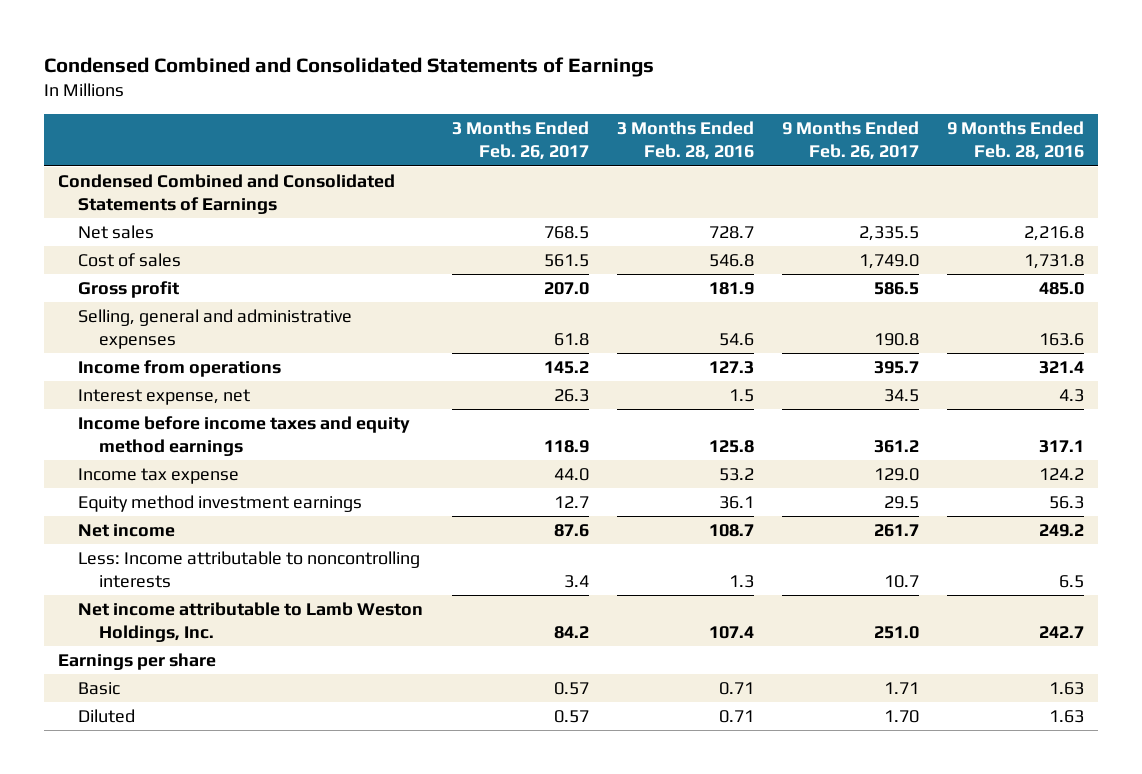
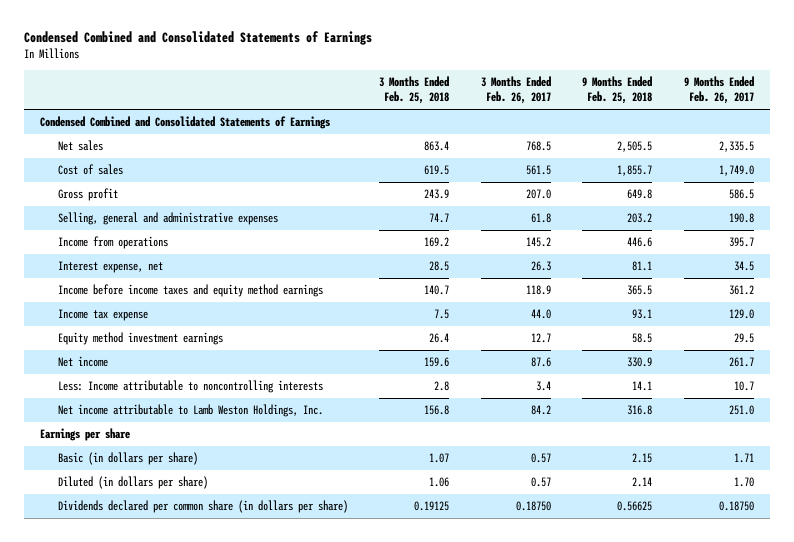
- | 3 Months Ended Feb. 26, 2017 | 3 Months Ended Feb. 28, 2016 | 9 Months Ended Feb. 26, 2017 | 9 Months Ended Feb. 28, 2016
+ | 3 Months Ended Feb. 25, 2018 | 3 Months Ended Feb. 26, 2017 | 9 Months Ended Feb. 25, 2018 | 9 Months Ended Feb. 26, 2017
- Basic | 0.57 | 0.71 | 1.71 | 1.63
- Diluted | 0.57 | 0.71 | 1.70 | 1.63
+ Basic (in dollars per share) | 1.07 | 0.57 | 2.15 | 1.71
+ Diluted (in dollars per share) | 1.06 | 0.57 | 2.14 | 1.70
+ Dividends declared per common share (in dollars per share) | 0.19125 | 0.18750 | 0.56625 | 0.18750

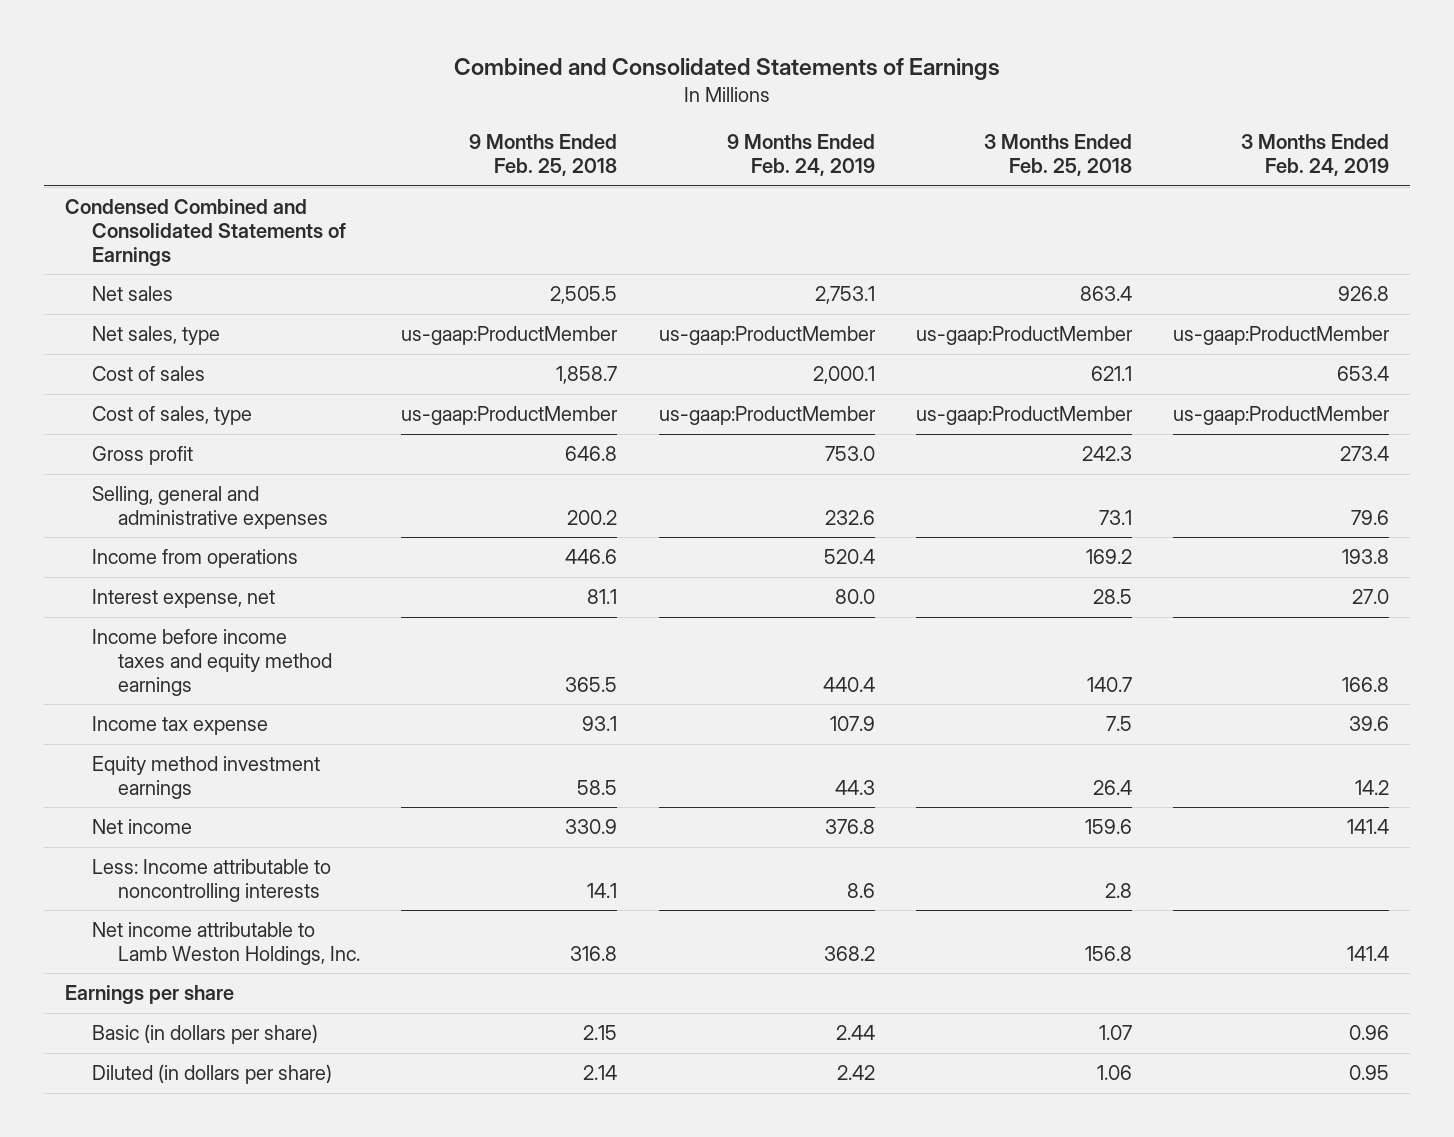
- Condensed Combined and Consolidated Statements of Earnings
+ Combined and Consolidated Statements of Earnings
- | 3 Months Ended Feb. 25, 2018 | 3 Months Ended Feb. 26, 2017 | 9 Months Ended Feb. 25, 2018 | 9 Months Ended Feb. 26, 2017
+ | 9 Months Ended Feb. 25, 2018 | 9 Months Ended Feb. 24, 2019 | 3 Months Ended Feb. 25, 2018 | 3 Months Ended Feb. 24, 2019
- Cost of sales | 619.5 | 561.5 | 1,855.7 | 1,749.0
- Gross profit | 243.9 | 207.0 | 649.8 | 586.5
- Selling, general and administrative expenses | 74.7 | 61.8 | 203.2 | 190.8
+ Net sales, type | us-gaap:ProductMember | us-gaap:ProductMember | us-gaap:ProductMember | us-gaap:ProductMember
+ Cost of sales | 1,858.7 | 2,000.1 | 621.1 | 653.4
+ Cost of sales, type | us-gaap:ProductMember | us-gaap:ProductMember | us-gaap:ProductMember | us-gaap:ProductMember
+ Gross profit | 646.8 | 753.0 | 242.3 | 273.4
+ Selling, general and administrative expenses | 200.2 | 232.6 | 73.1 | 79.6
- Dividends declared per common share (in dollars per share) | 0.19125 | 0.18750 | 0.56625 | 0.18750

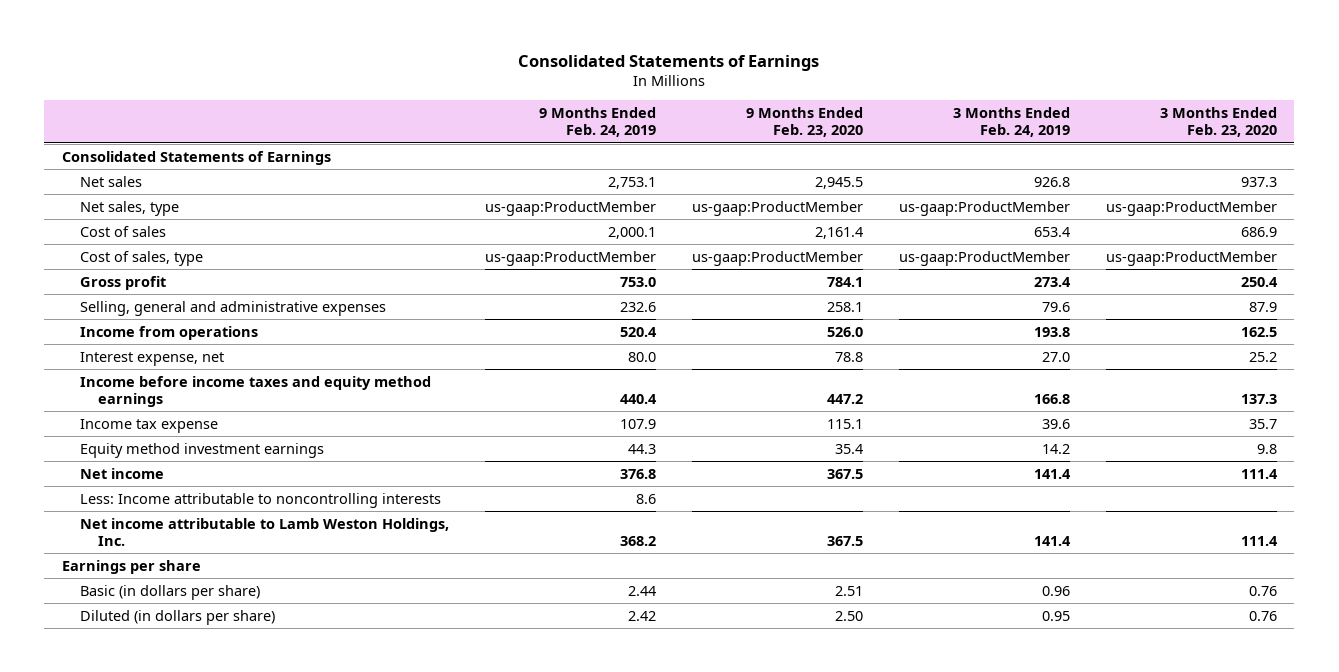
- Combined and Consolidated Statements of Earnings
+ Consolidated Statements of Earnings
- | 9 Months Ended Feb. 25, 2018 | 9 Months Ended Feb. 24, 2019 | 3 Months Ended Feb. 25, 2018 | 3 Months Ended Feb. 24, 2019
+ | 9 Months Ended Feb. 24, 2019 | 9 Months Ended Feb. 23, 2020 | 3 Months Ended Feb. 24, 2019 | 3 Months Ended Feb. 23, 2020
- Condensed Combined and Consolidated Statements of Earnings
+ Consolidated Statements of Earnings

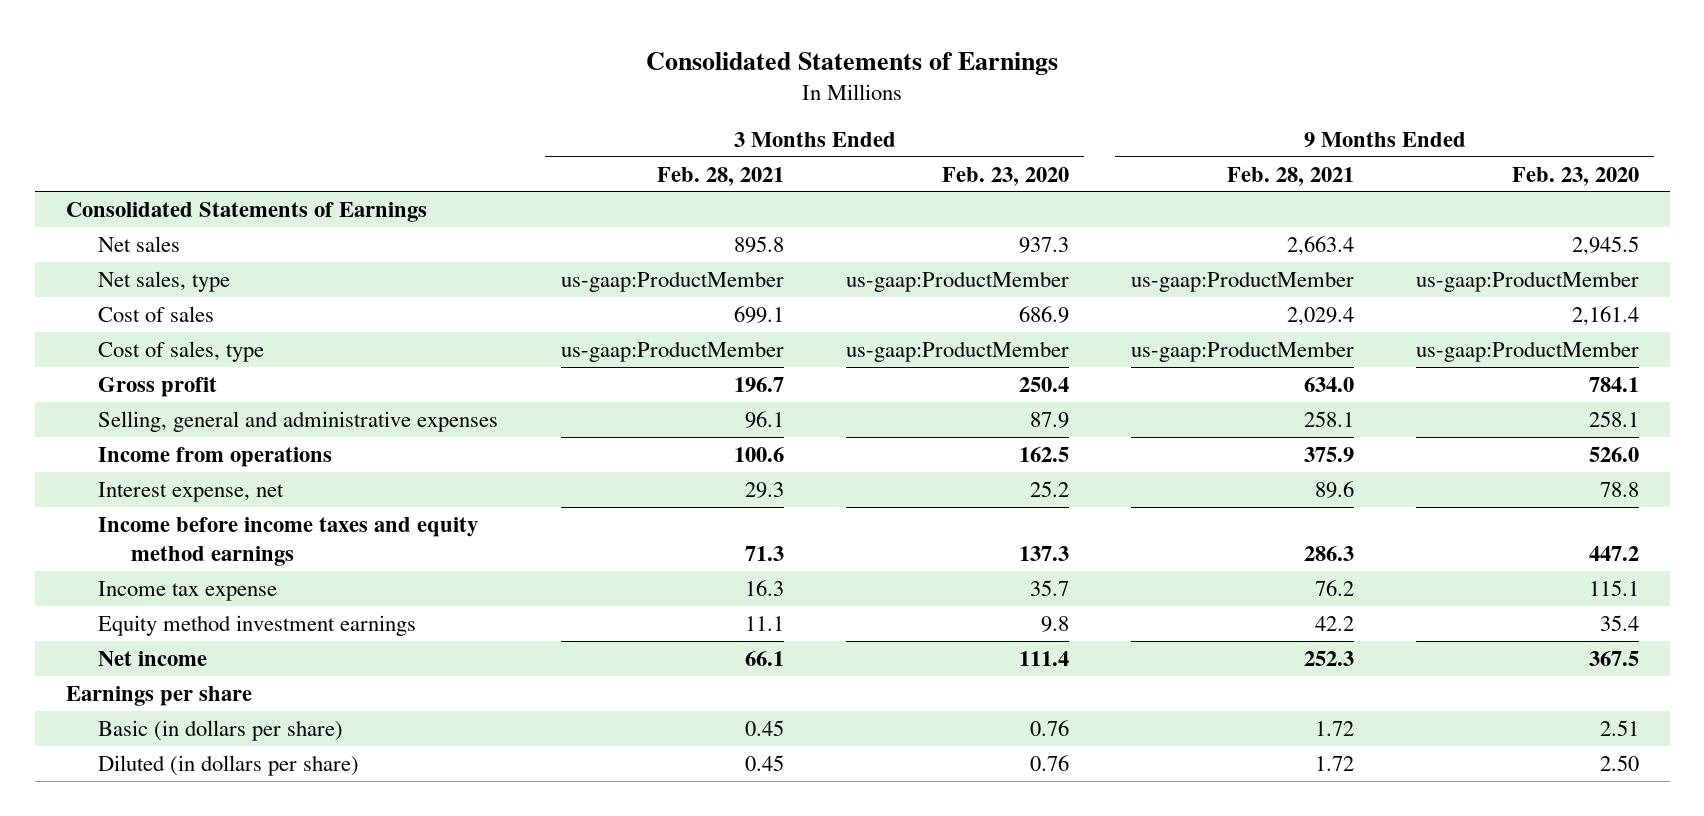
- | 9 Months Ended Feb. 24, 2019 | 9 Months Ended Feb. 23, 2020 | 3 Months Ended Feb. 24, 2019 | 3 Months Ended Feb. 23, 2020
+ | 3 Months Ended Feb. 28, 2021 | 3 Months Ended Feb. 23, 2020 | 9 Months Ended Feb. 28, 2021 | 9 Months Ended Feb. 23, 2020
- Less: Income attributable to noncontrolling interests | 8.6 | | |
- Net income attributable to Lamb Weston Holdings, Inc. | 368.2 | 367.5 | 141.4 | 111.4

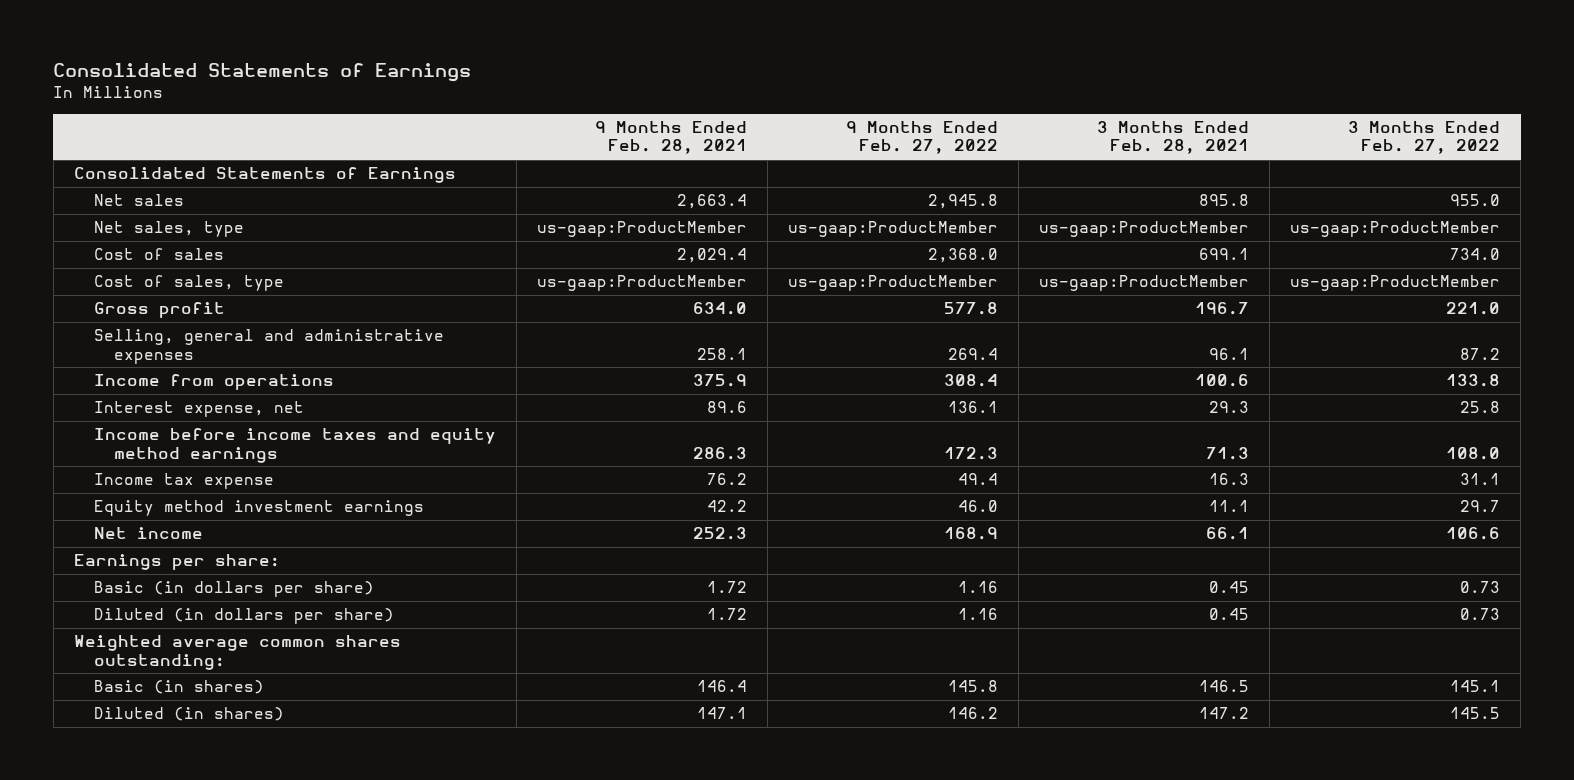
- | 3 Months Ended Feb. 28, 2021 | 3 Months Ended Feb. 23, 2020 | 9 Months Ended Feb. 28, 2021 | 9 Months Ended Feb. 23, 2020
+ | 9 Months Ended Feb. 28, 2021 | 9 Months Ended Feb. 27, 2022 | 3 Months Ended Feb. 28, 2021 | 3 Months Ended Feb. 27, 2022
- Earnings per share
+ Earnings per share:
+ Weighted average common shares outstanding:
+ Basic (in shares) | 146.4 | 145.8 | 146.5 | 145.1
+ Diluted (in shares) | 147.1 | 146.2 | 147.2 | 145.5

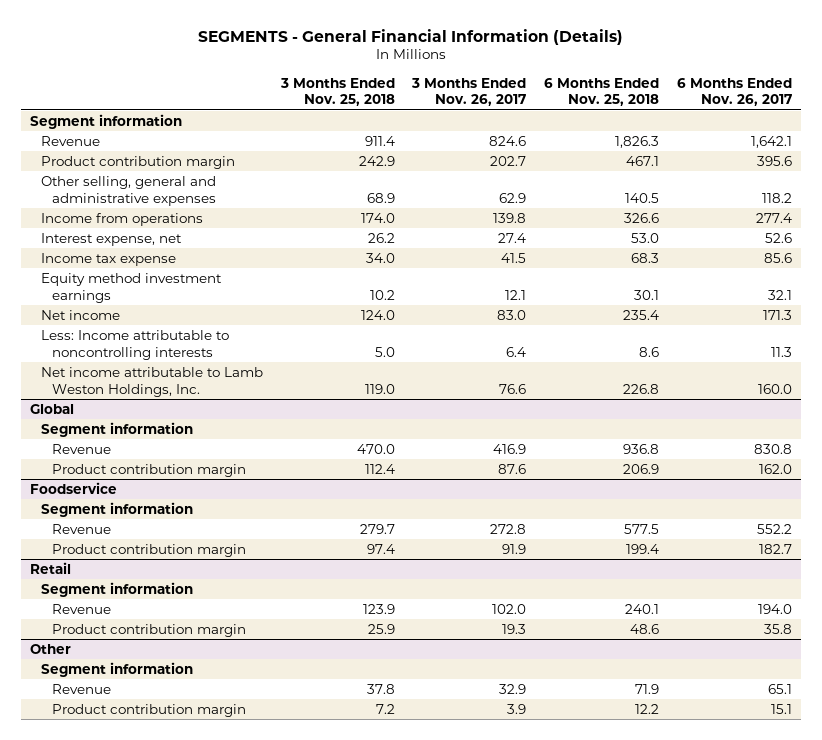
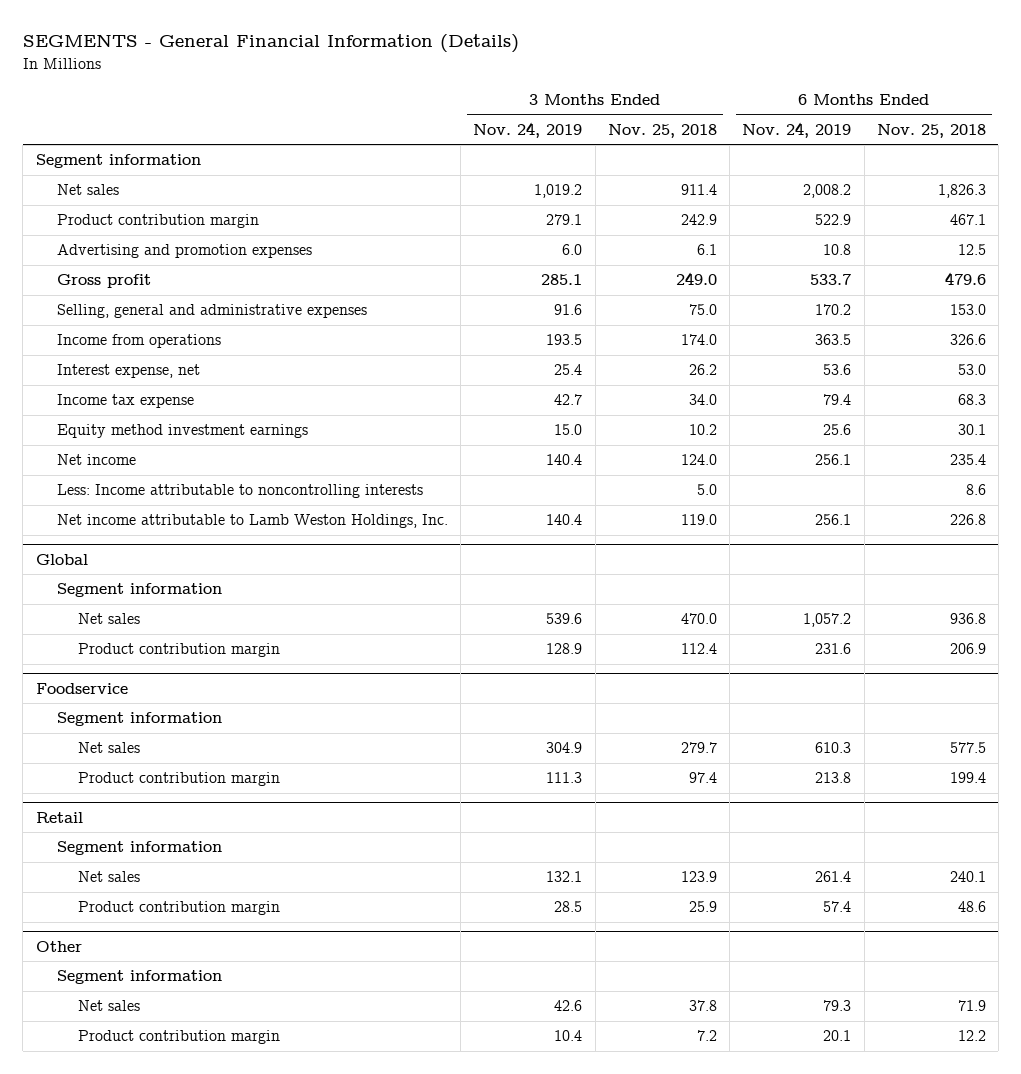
- | 3 Months Ended Nov. 25, 2018 | 3 Months Ended Nov. 26, 2017 | 6 Months Ended Nov. 25, 2018 | 6 Months Ended Nov. 26, 2017
+ | 3 Months Ended Nov. 24, 2019 | 3 Months Ended Nov. 25, 2018 | 6 Months Ended Nov. 24, 2019 | 6 Months Ended Nov. 25, 2018
- Revenue | 911.4 | 824.6 | 1,826.3 | 1,642.1
+ Net sales | 1,019.2 | 911.4 | 2,008.2 | 1,826.3
- Other selling, general and administrative expenses | 68.9 | 62.9 | 140.5 | 118.2
+ Advertising and promotion expenses | 6.0 | 6.1 | 10.8 | 12.5
+ Gross profit | 285.1 | 249.0 | 533.7 | 479.6
+ Selling, general and administrative expenses | 91.6 | 75.0 | 170.2 | 153.0
@ Global
- Revenue | 470.0 | 416.9 | 936.8 | 830.8
+ Net sales | 539.6 | 470.0 | 1,057.2 | 936.8
@ Foodservice
- Revenue | 279.7 | 272.8 | 577.5 | 552.2
+ Net sales | 304.9 | 279.7 | 610.3 | 577.5
@ Retail
- Revenue | 123.9 | 102.0 | 240.1 | 194.0
+ Net sales | 132.1 | 123.9 | 261.4 | 240.1
@ Other
- Revenue | 37.8 | 32.9 | 71.9 | 65.1
+ Net sales | 42.6 | 37.8 | 79.3 | 71.9

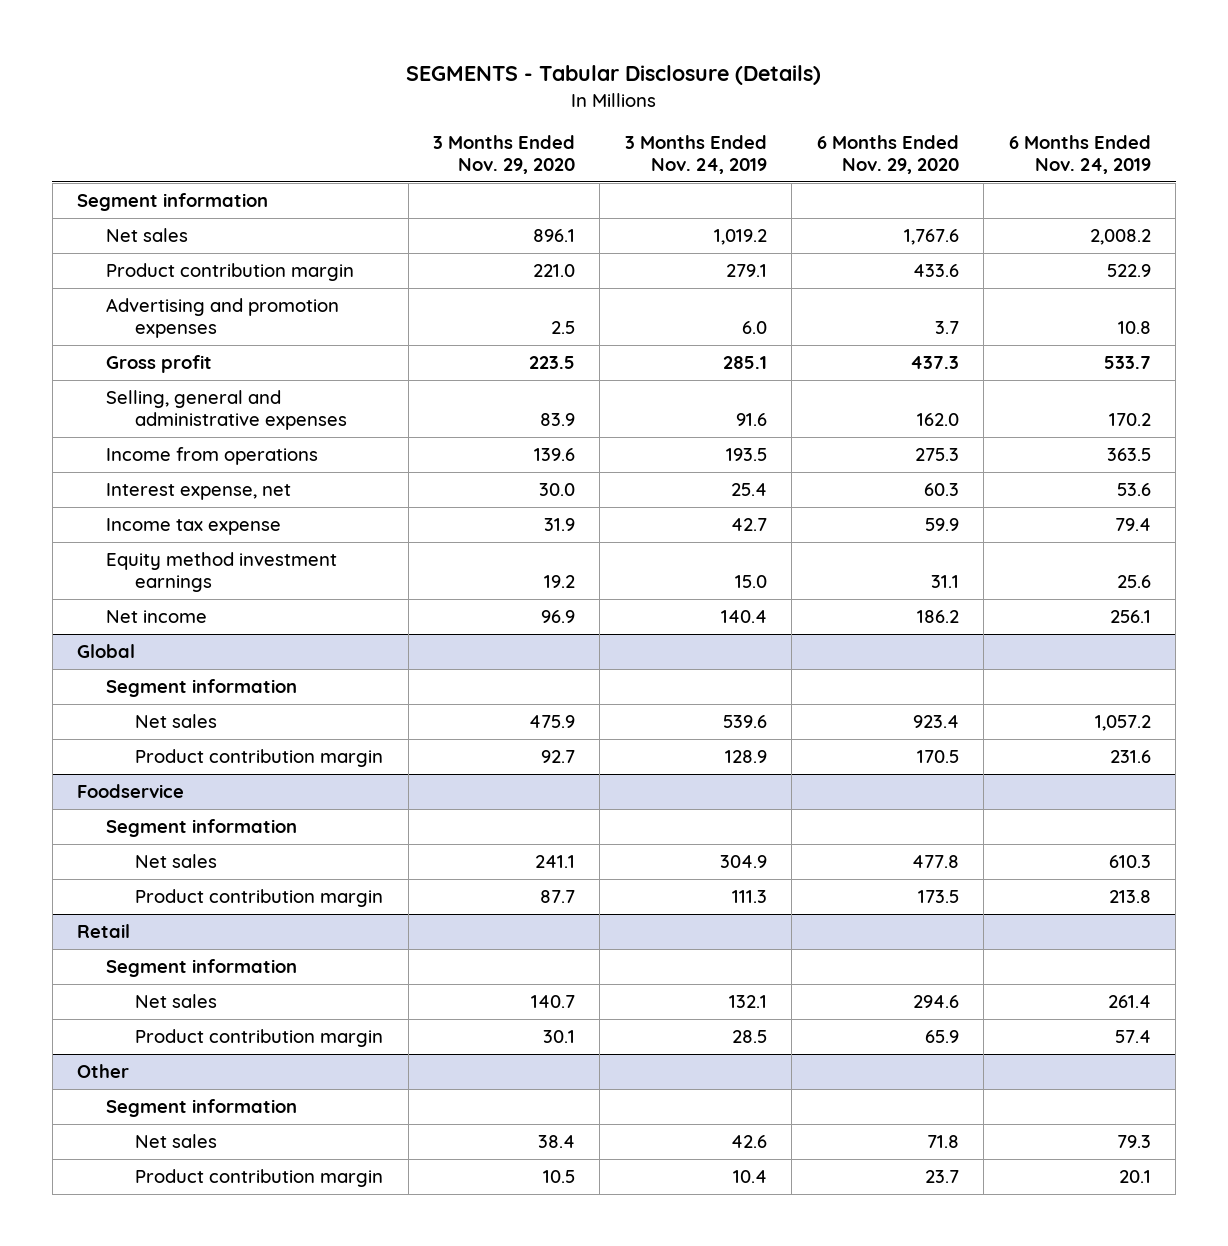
- SEGMENTS - General Financial Information (Details)
+ SEGMENTS - Tabular Disclosure (Details)
- | 3 Months Ended Nov. 24, 2019 | 3 Months Ended Nov. 25, 2018 | 6 Months Ended Nov. 24, 2019 | 6 Months Ended Nov. 25, 2018
+ | 3 Months Ended Nov. 29, 2020 | 3 Months Ended Nov. 24, 2019 | 6 Months Ended Nov. 29, 2020 | 6 Months Ended Nov. 24, 2019
- Less: Income attributable to noncontrolling interests | | 5.0 | | 8.6
- Net income attributable to Lamb Weston Holdings, Inc. | 140.4 | 119.0 | 256.1 | 226.8

